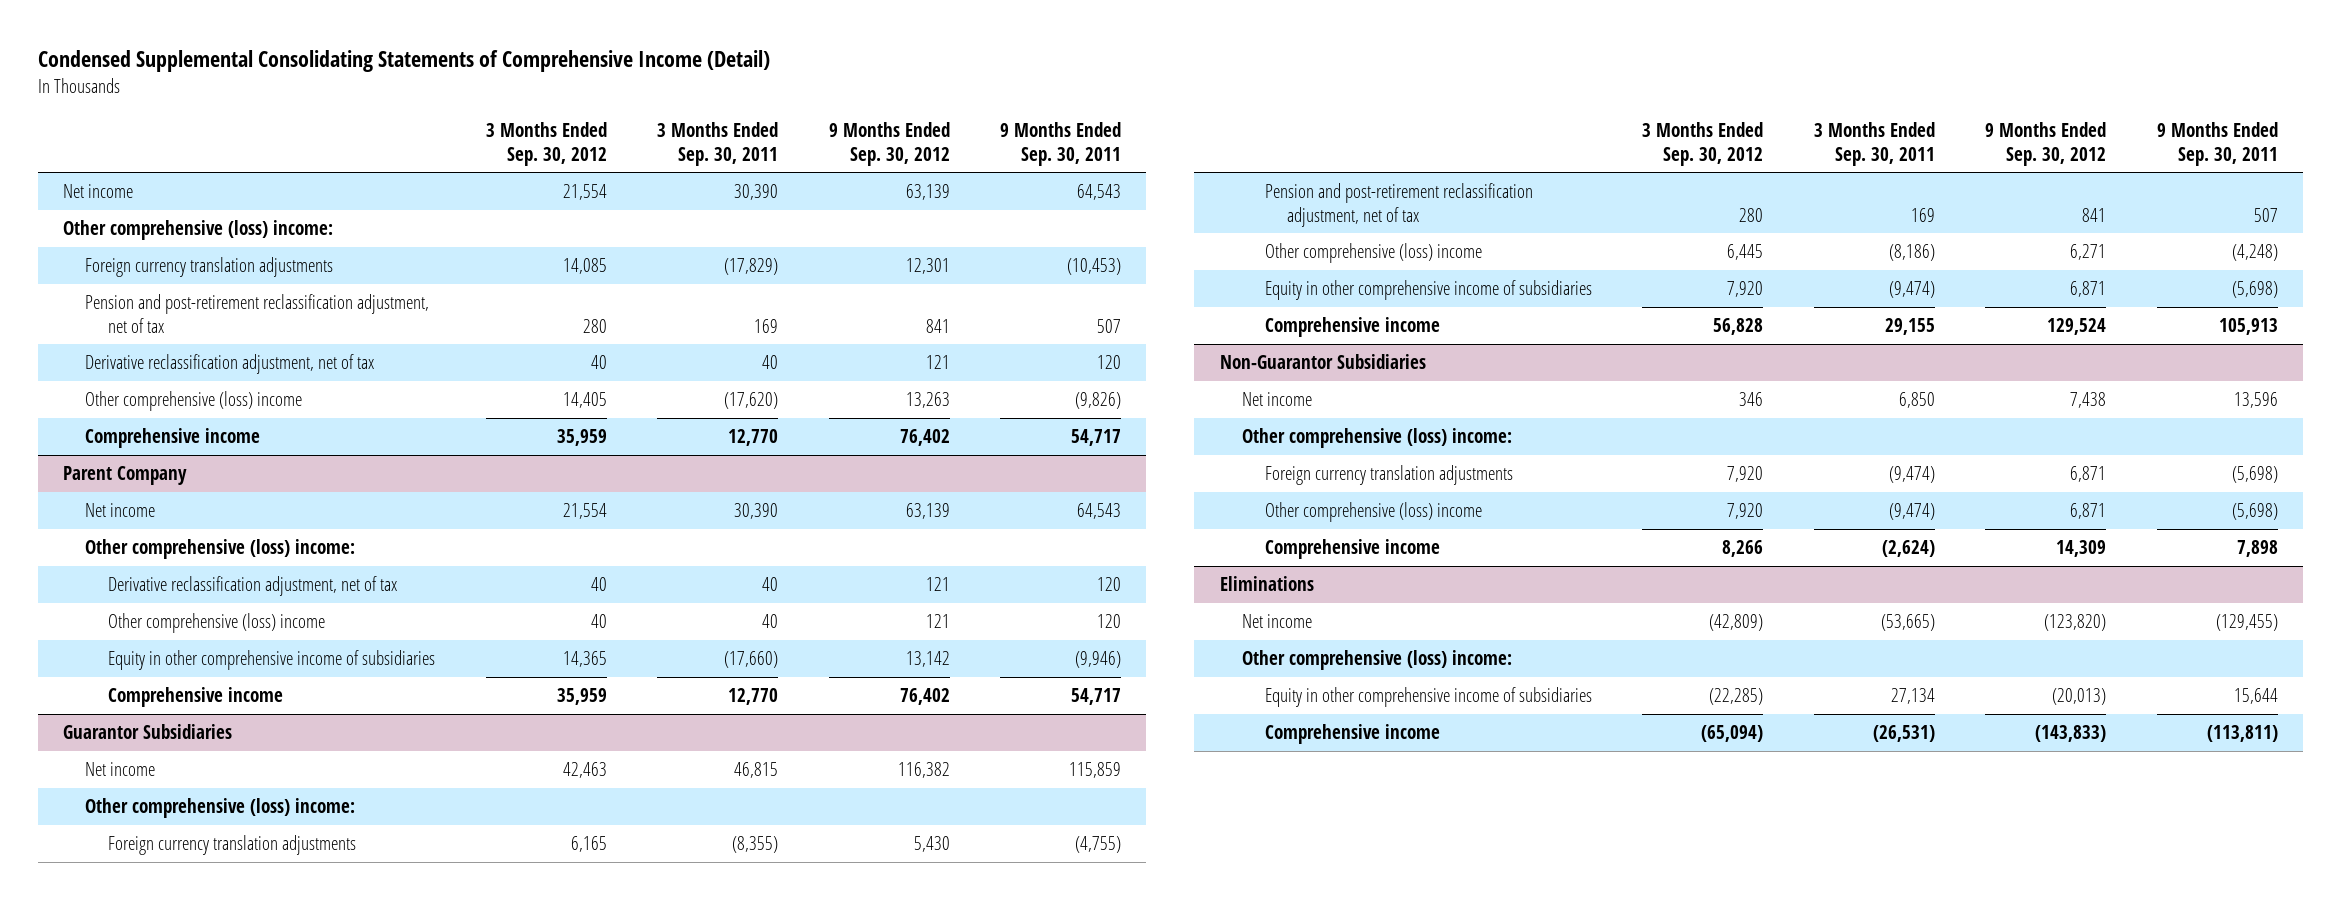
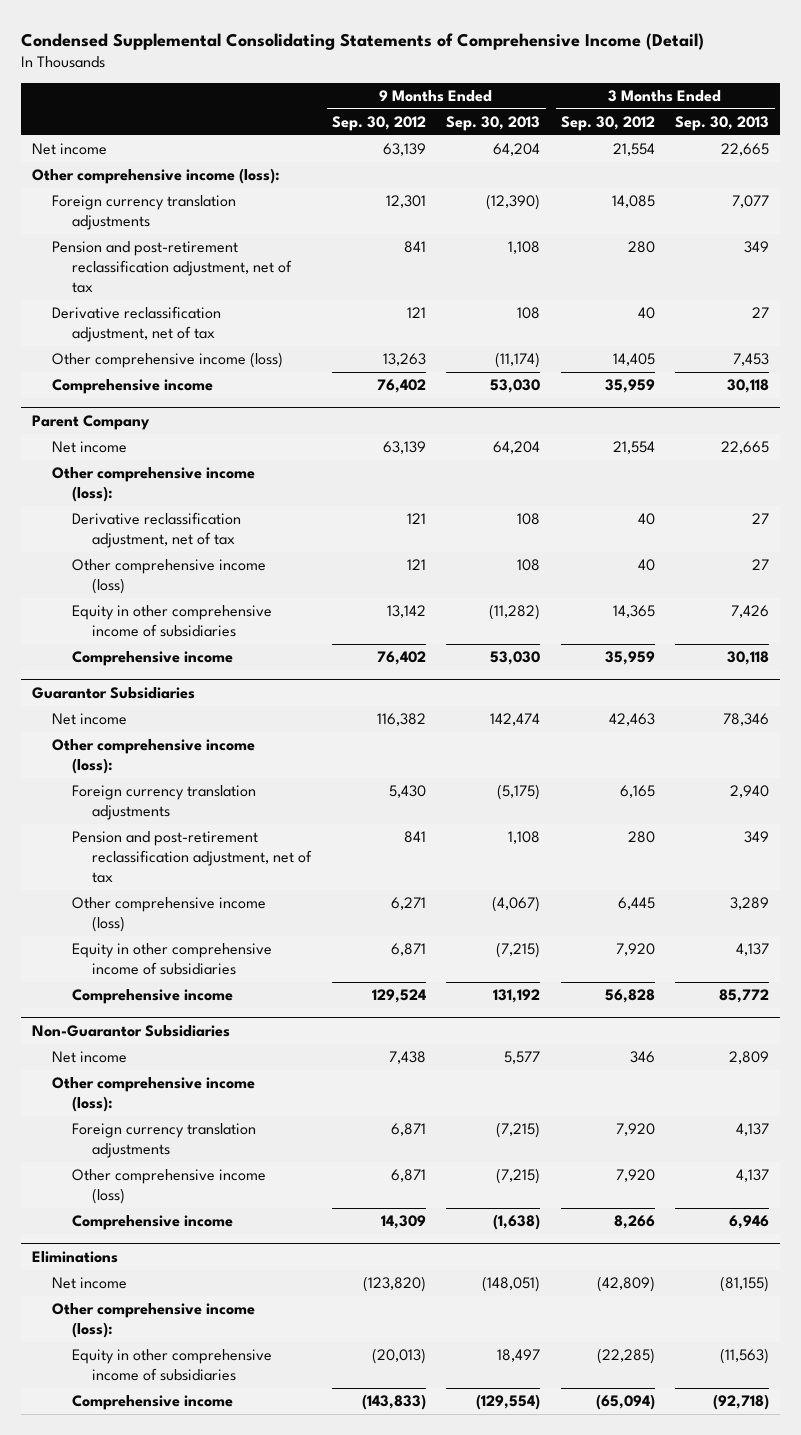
- | 3 Months Ended Sep. 30, 2012 | 3 Months Ended Sep. 30, 2011 | 9 Months Ended Sep. 30, 2012 | 9 Months Ended Sep. 30, 2011
+ | 9 Months Ended Sep. 30, 2012 | 9 Months Ended Sep. 30, 2013 | 3 Months Ended Sep. 30, 2012 | 3 Months Ended Sep. 30, 2013
- Other comprehensive (loss) income:
+ Other comprehensive income (loss):
- Other comprehensive (loss) income | 14,405 | (17,620) | 13,263 | (9,826)
+ Other comprehensive income (loss) | 13,263 | (11,174) | 14,405 | 7,453
@ Parent Company
- Other comprehensive (loss) income:
+ Other comprehensive income (loss):
- Other comprehensive (loss) income | 40 | 40 | 121 | 120
+ Other comprehensive income (loss) | 121 | 108 | 40 | 27
@ Guarantor Subsidiaries
- Other comprehensive (loss) income:
+ Other comprehensive income (loss):
- Other comprehensive (loss) income | 6,445 | (8,186) | 6,271 | (4,248)
+ Other comprehensive income (loss) | 6,271 | (4,067) | 6,445 | 3,289
@ Non-Guarantor Subsidiaries
- Other comprehensive (loss) income:
+ Other comprehensive income (loss):
- Other comprehensive (loss) income | 7,920 | (9,474) | 6,871 | (5,698)
+ Other comprehensive income (loss) | 6,871 | (7,215) | 7,920 | 4,137
@ Eliminations
- Other comprehensive (loss) income:
+ Other comprehensive income (loss):

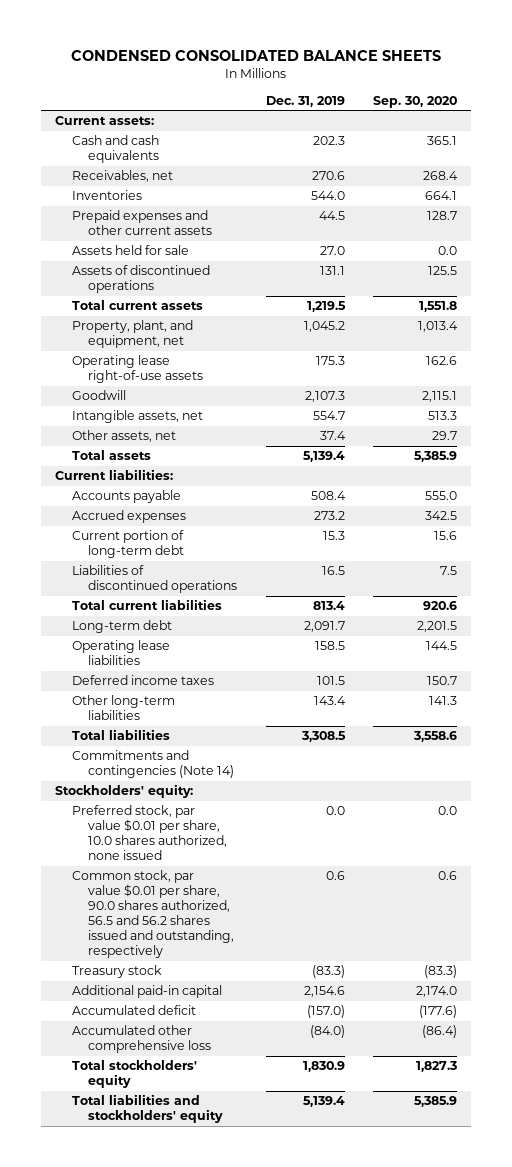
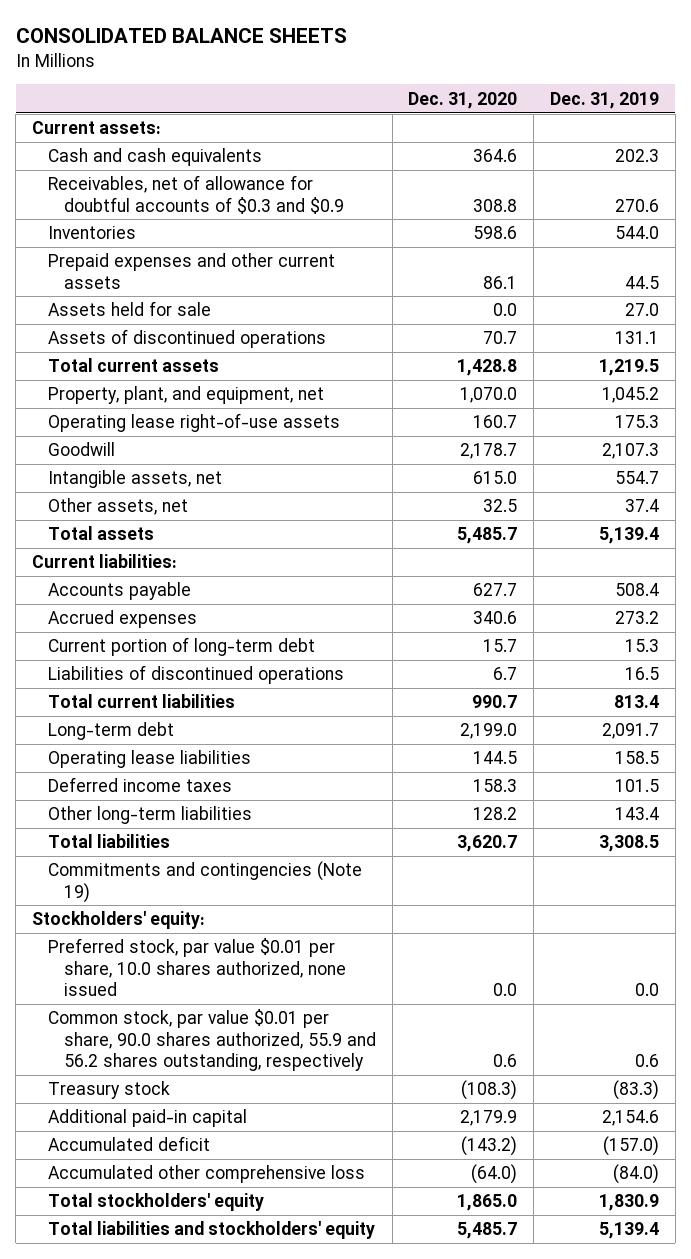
- CONDENSED CONSOLIDATED BALANCE SHEETS
+ CONSOLIDATED BALANCE SHEETS
- | Dec. 31, 2019 | Sep. 30, 2020
+ | Dec. 31, 2020 | Dec. 31, 2019
- Receivables, net | 270.6 | 268.4
+ Receivables, net of allowance for doubtful accounts of $0.3 and $0.9 | 308.8 | 270.6
- Commitments and contingencies (Note 14)
+ Commitments and contingencies (Note 19)
- Common stock, par value $0.01 per share, 90.0 shares authorized, 56.5 and 56.2 shares issued and outstanding, respectively | 0.6 | 0.6
+ Common stock, par value $0.01 per share, 90.0 shares authorized, 55.9 and 56.2 shares outstanding, respectively | 0.6 | 0.6

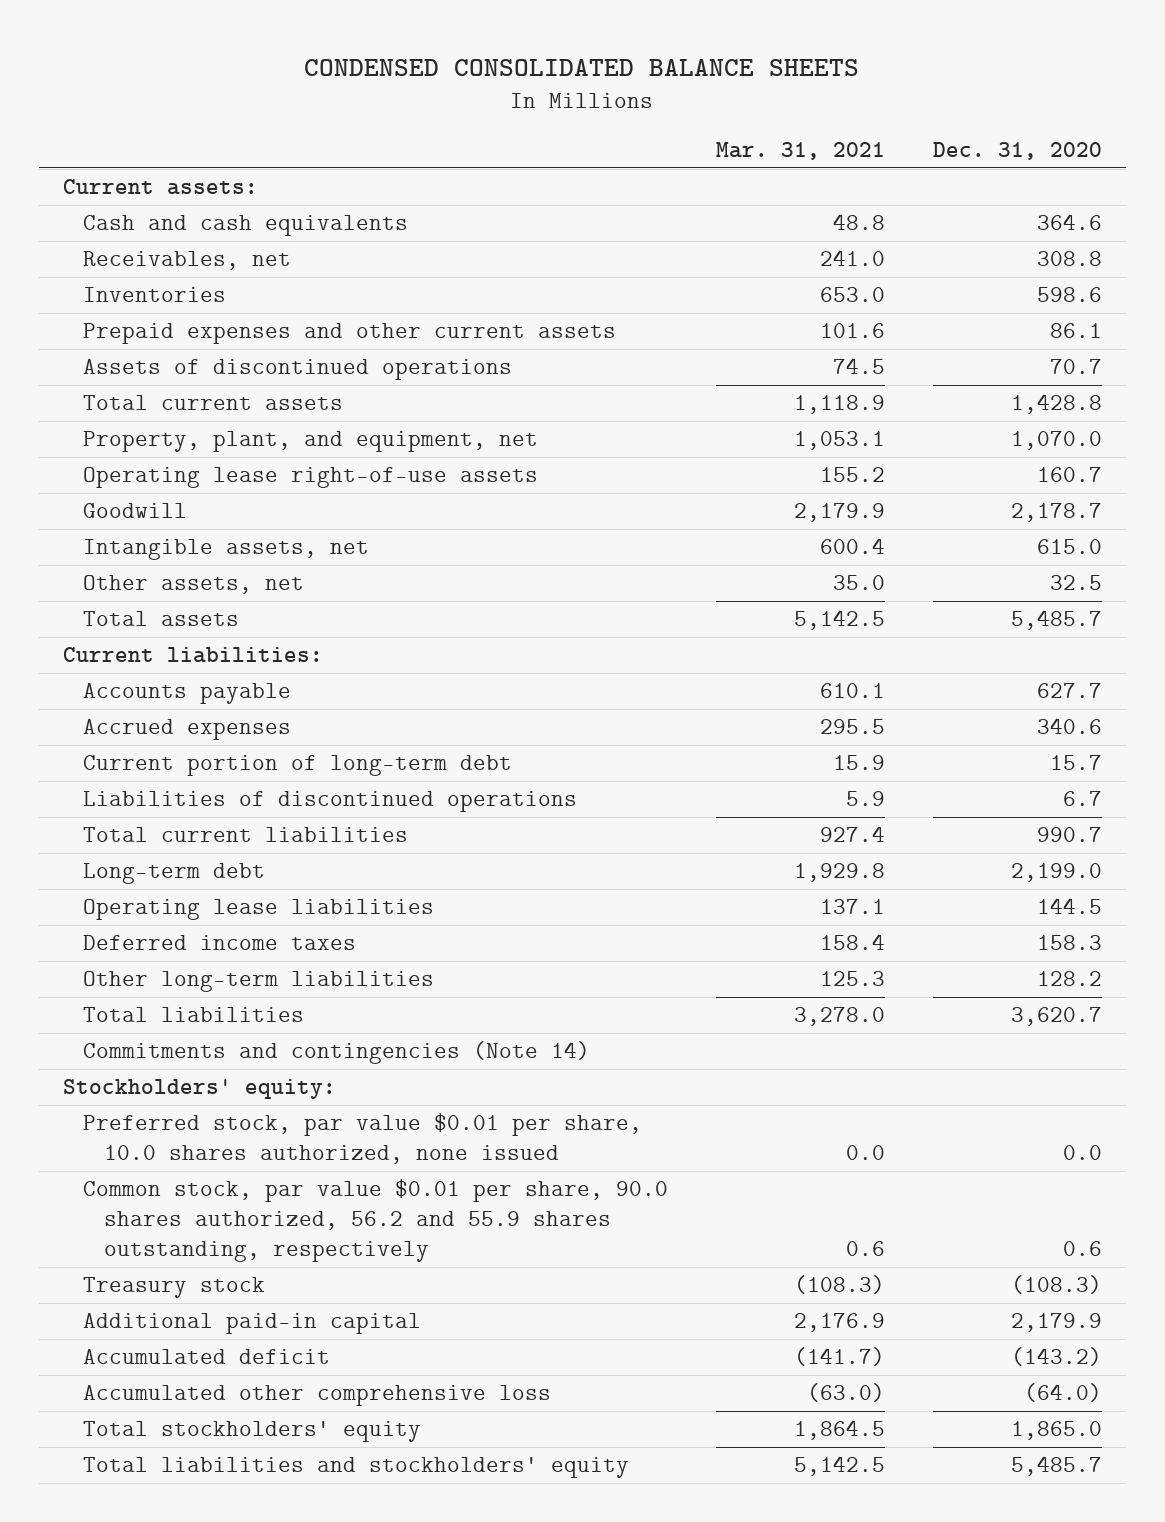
- CONSOLIDATED BALANCE SHEETS
+ CONDENSED CONSOLIDATED BALANCE SHEETS
- | Dec. 31, 2020 | Dec. 31, 2019
+ | Mar. 31, 2021 | Dec. 31, 2020
- Receivables, net of allowance for doubtful accounts of $0.3 and $0.9 | 308.8 | 270.6
+ Receivables, net | 241.0 | 308.8
- Assets held for sale | 0.0 | 27.0
- Commitments and contingencies (Note 19)
+ Commitments and contingencies (Note 14)
- Common stock, par value $0.01 per share, 90.0 shares authorized, 55.9 and 56.2 shares outstanding, respectively | 0.6 | 0.6
+ Common stock, par value $0.01 per share, 90.0 shares authorized, 56.2 and 55.9 shares outstanding, respectively | 0.6 | 0.6

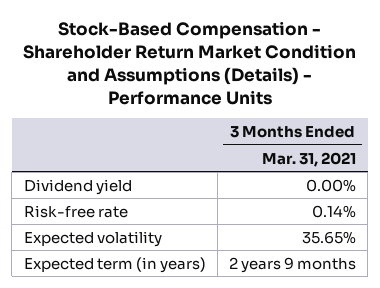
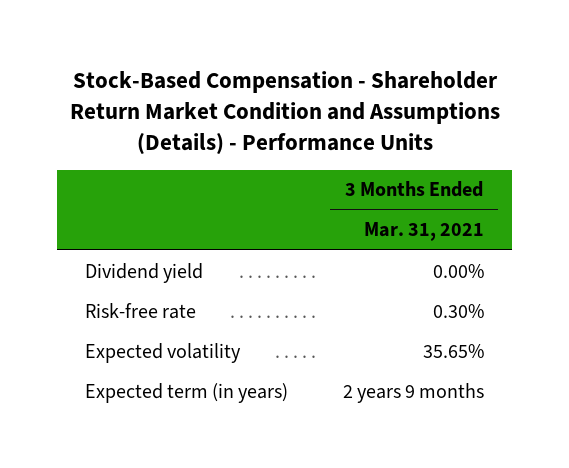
- Risk-free rate | 0.14%
+ Risk-free rate | 0.30%

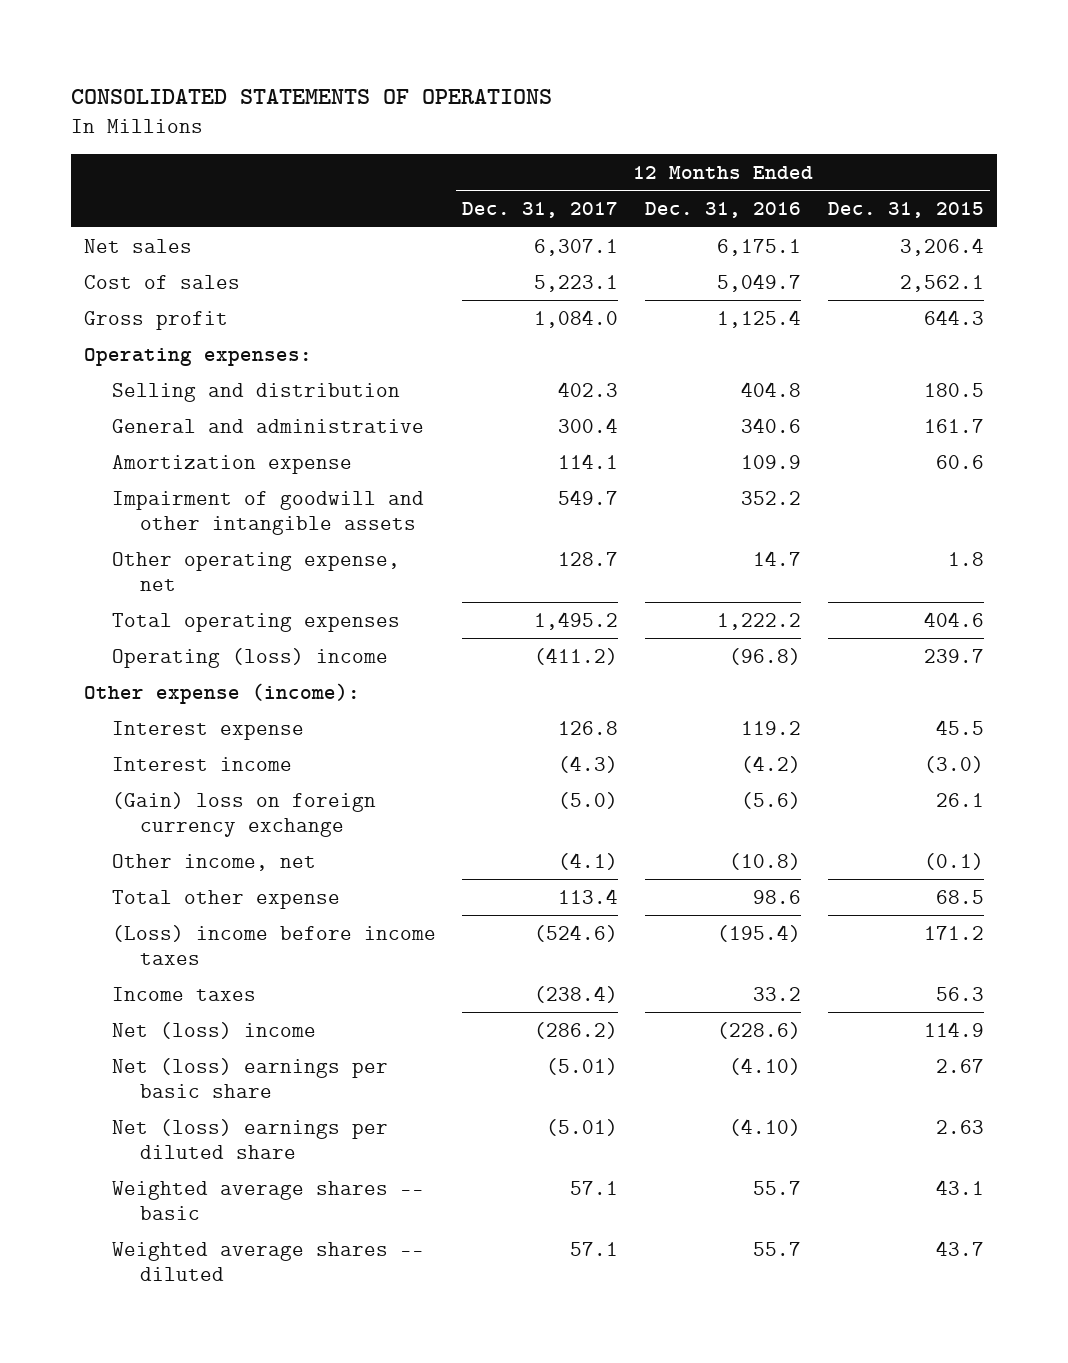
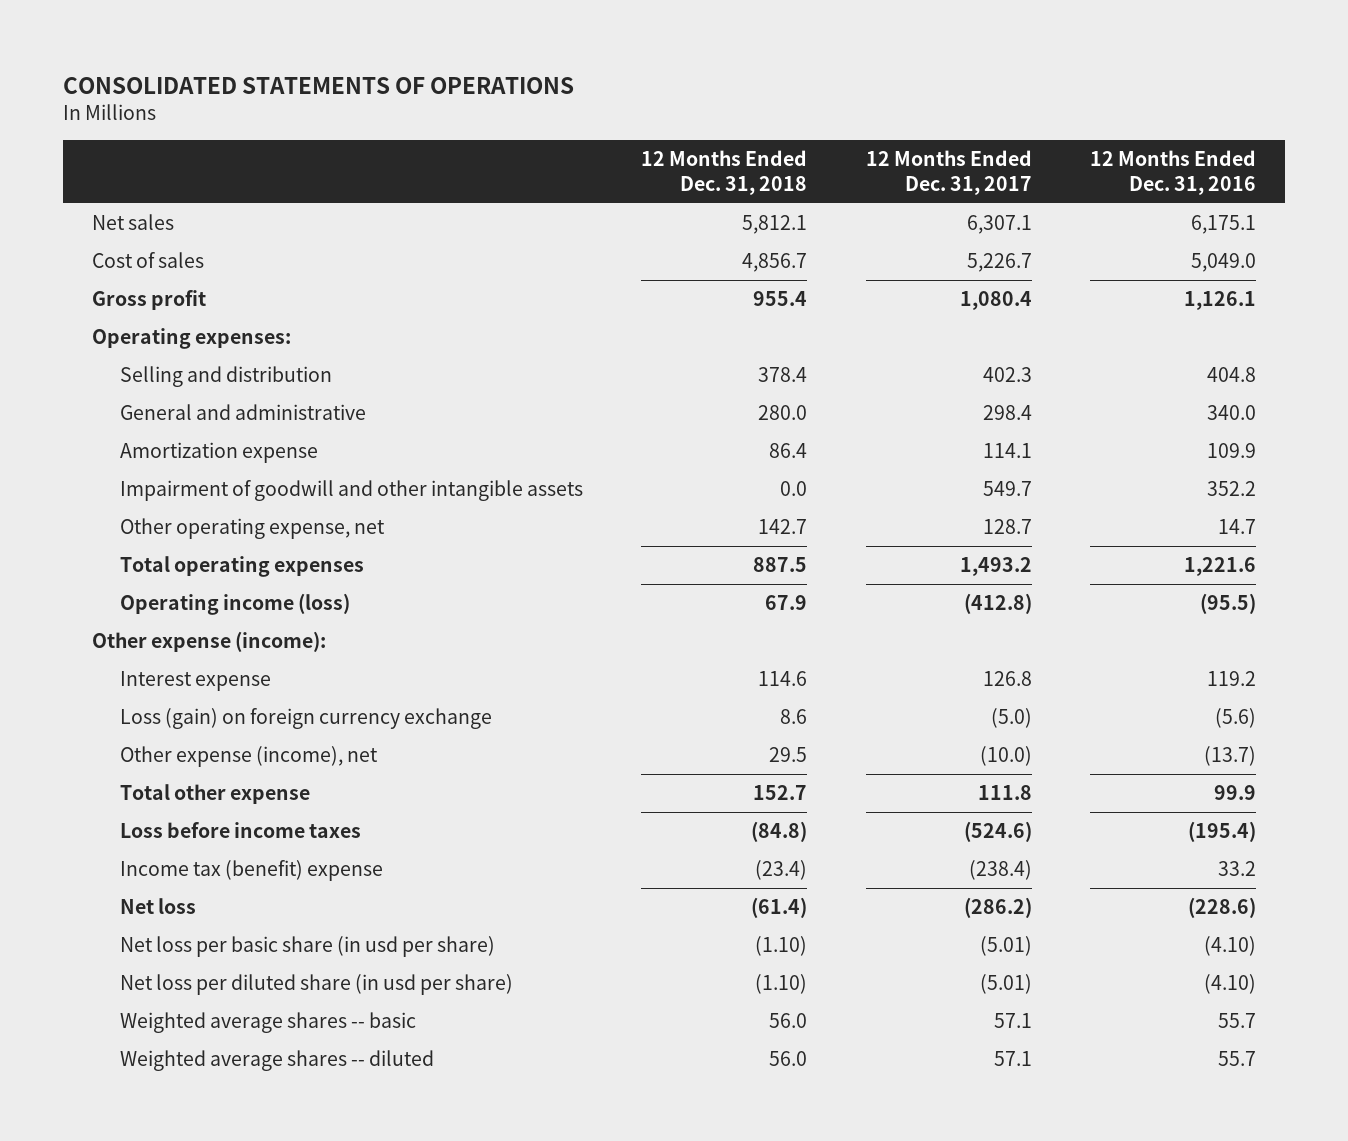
- | 12 Months Ended Dec. 31, 2017 | 12 Months Ended Dec. 31, 2016 | 12 Months Ended Dec. 31, 2015
+ | 12 Months Ended Dec. 31, 2018 | 12 Months Ended Dec. 31, 2017 | 12 Months Ended Dec. 31, 2016
- Cost of sales | 5,223.1 | 5,049.7 | 2,562.1
- Gross profit | 1,084.0 | 1,125.4 | 644.3
+ Cost of sales | 4,856.7 | 5,226.7 | 5,049.0
+ Gross profit | 955.4 | 1,080.4 | 1,126.1
- General and administrative | 300.4 | 340.6 | 161.7
+ General and administrative | 280.0 | 298.4 | 340.0
- Total operating expenses | 1,495.2 | 1,222.2 | 404.6
- Operating (loss) income | (411.2) | (96.8) | 239.7
+ Total operating expenses | 887.5 | 1,493.2 | 1,221.6
+ Operating income (loss) | 67.9 | (412.8) | (95.5)
- Interest income | (4.3) | (4.2) | (3.0)
- (Gain) loss on foreign currency exchange | (5.0) | (5.6) | 26.1
- Other income, net | (4.1) | (10.8) | (0.1)
- Total other expense | 113.4 | 98.6 | 68.5
- (Loss) income before income taxes | (524.6) | (195.4) | 171.2
- Income taxes | (238.4) | 33.2 | 56.3
- Net (loss) income | (286.2) | (228.6) | 114.9
- Net (loss) earnings per basic share | (5.01) | (4.10) | 2.67
- Net (loss) earnings per diluted share | (5.01) | (4.10) | 2.63
+ Loss (gain) on foreign currency exchange | 8.6 | (5.0) | (5.6)
+ Other expense (income), net | 29.5 | (10.0) | (13.7)
+ Total other expense | 152.7 | 111.8 | 99.9
+ Loss before income taxes | (84.8) | (524.6) | (195.4)
+ Income tax (benefit) expense | (23.4) | (238.4) | 33.2
+ Net loss | (61.4) | (286.2) | (228.6)
+ Net loss per basic share (in usd per share) | (1.10) | (5.01) | (4.10)
+ Net loss per diluted share (in usd per share) | (1.10) | (5.01) | (4.10)

